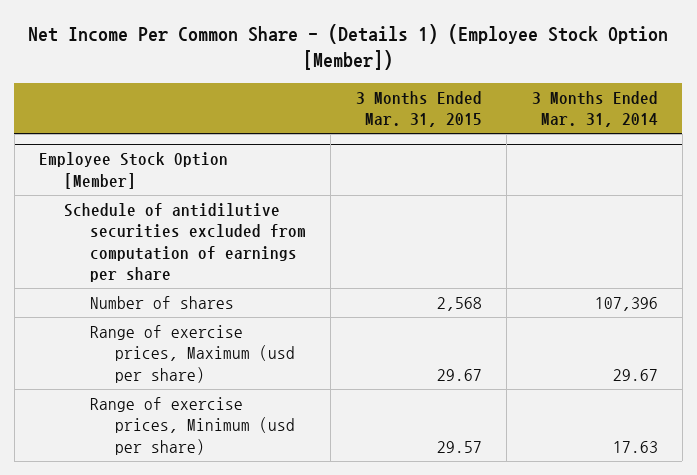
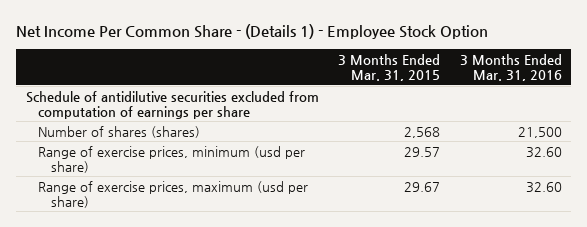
- Net Income Per Common Share - (Details 1) (Employee Stock Option [Member])
+ Net Income Per Common Share - (Details 1) - Employee Stock Option
- | 3 Months Ended Mar. 31, 2015 | 3 Months Ended Mar. 31, 2014
+ | 3 Months Ended Mar. 31, 2015 | 3 Months Ended Mar. 31, 2016
- Employee Stock Option [Member]
- Number of shares | 2,568 | 107,396
- Range of exercise prices, Maximum (usd per share) | 29.67 | 29.67
- Range of exercise prices, Minimum (usd per share) | 29.57 | 17.63
+ Number of shares (shares) | 2,568 | 21,500
+ Range of exercise prices, minimum (usd per share) | 29.57 | 32.60
+ Range of exercise prices, maximum (usd per share) | 29.67 | 32.60

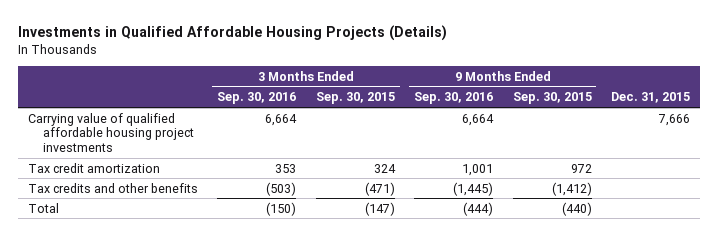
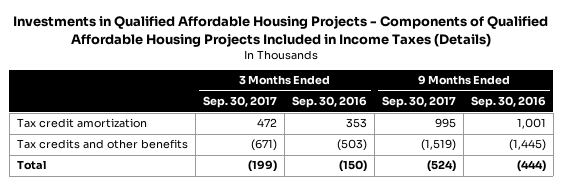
- Investments in Qualified Affordable Housing Projects (Details)
+ Investments in Qualified Affordable Housing Projects - Components of Qualified Affordable Housing Projects Included in Income Taxes (Details)
- | 3 Months Ended Sep. 30, 2016 | 3 Months Ended Sep. 30, 2015 | 9 Months Ended Sep. 30, 2016 | 9 Months Ended Sep. 30, 2015 | Dec. 31, 2015
+ | 3 Months Ended Sep. 30, 2017 | 3 Months Ended Sep. 30, 2016 | 9 Months Ended Sep. 30, 2017 | 9 Months Ended Sep. 30, 2016
- Carrying value of qualified affordable housing project investments | 6,664 | | 6,664 | | 7,666

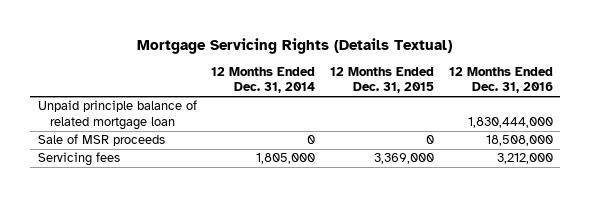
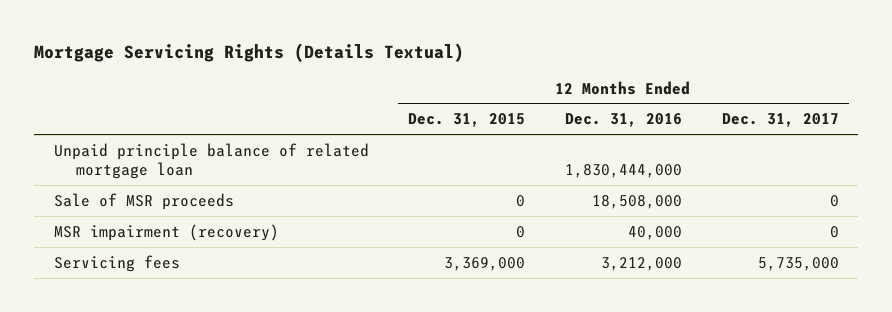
- | 12 Months Ended Dec. 31, 2014 | 12 Months Ended Dec. 31, 2015 | 12 Months Ended Dec. 31, 2016
+ | 12 Months Ended Dec. 31, 2015 | 12 Months Ended Dec. 31, 2016 | 12 Months Ended Dec. 31, 2017
+ MSR impairment (recovery) | 0 | 40,000 | 0

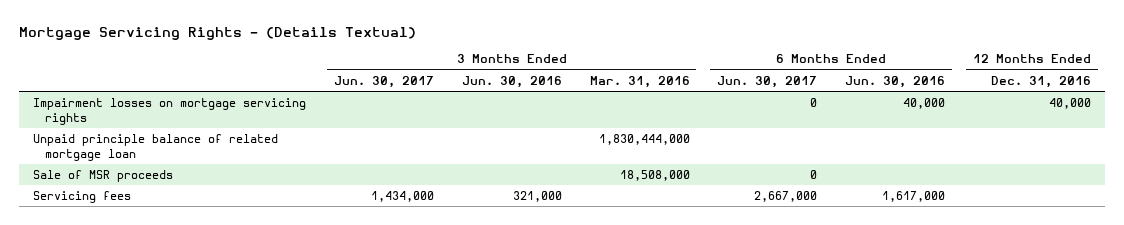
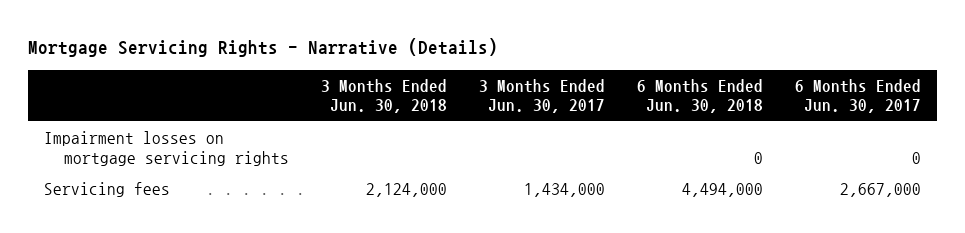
- Mortgage Servicing Rights - (Details Textual)
+ Mortgage Servicing Rights - Narrative (Details)
- | 3 Months Ended Jun. 30, 2017 | 3 Months Ended Jun. 30, 2016 | 3 Months Ended Mar. 31, 2016 | 6 Months Ended Jun. 30, 2017 | 6 Months Ended Jun. 30, 2016 | 12 Months Ended Dec. 31, 2016
+ | 3 Months Ended Jun. 30, 2018 | 3 Months Ended Jun. 30, 2017 | 6 Months Ended Jun. 30, 2018 | 6 Months Ended Jun. 30, 2017
- Unpaid principle balance of related mortgage loan | | | 1,830,444,000 | | |
- Sale of MSR proceeds | | | 18,508,000 | 0 | |

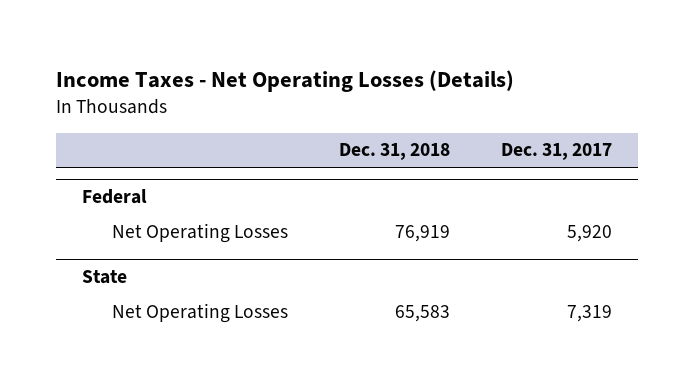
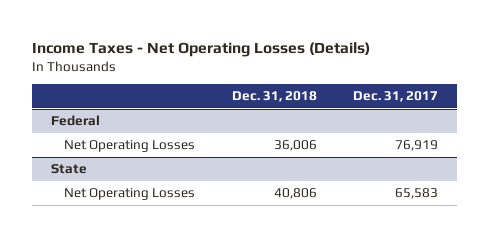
@ Federal
- Net Operating Losses | 76,919 | 5,920
+ Net Operating Losses | 36,006 | 76,919
@ State
- Net Operating Losses | 65,583 | 7,319
+ Net Operating Losses | 40,806 | 65,583

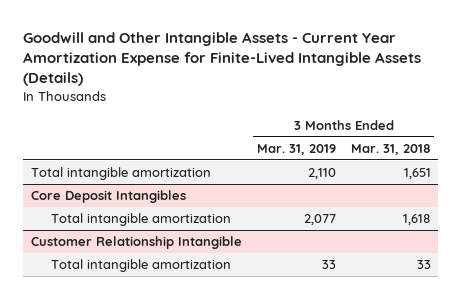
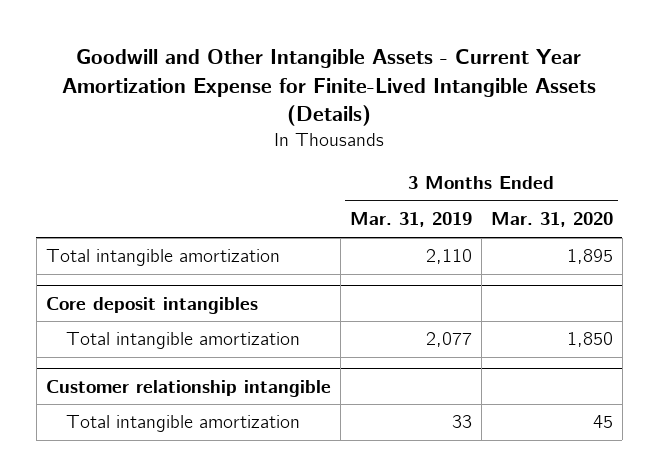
- | 3 Months Ended Mar. 31, 2019 | 3 Months Ended Mar. 31, 2018
+ | 3 Months Ended Mar. 31, 2019 | 3 Months Ended Mar. 31, 2020
- Core Deposit Intangibles
+ Core deposit intangibles
- Customer Relationship Intangible
+ Customer relationship intangible

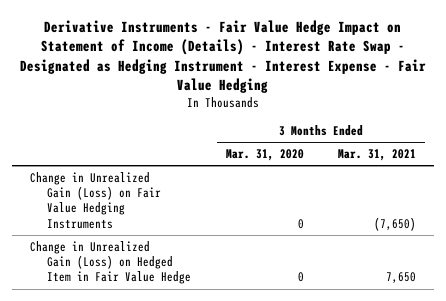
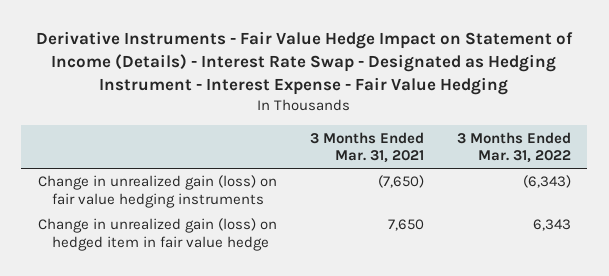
- | 3 Months Ended Mar. 31, 2020 | 3 Months Ended Mar. 31, 2021
+ | 3 Months Ended Mar. 31, 2021 | 3 Months Ended Mar. 31, 2022
- Change in Unrealized Gain (Loss) on Fair Value Hedging Instruments | 0 | (7,650)
- Change in Unrealized Gain (Loss) on Hedged Item in Fair Value Hedge | 0 | 7,650
+ Change in unrealized gain (loss) on fair value hedging instruments | (7,650) | (6,343)
+ Change in unrealized gain (loss) on hedged item in fair value hedge | 7,650 | 6,343

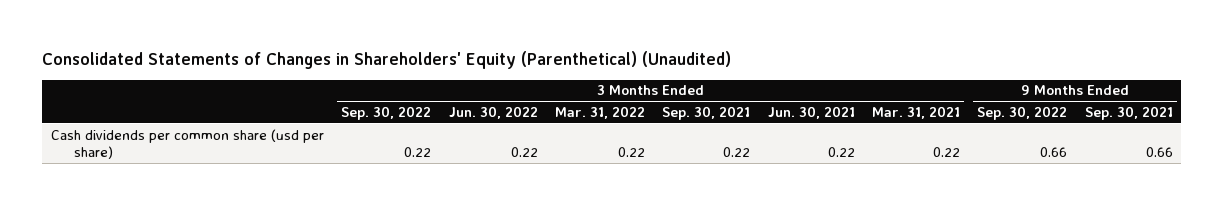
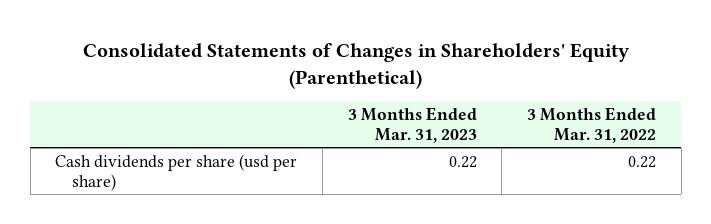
- Consolidated Statements of Changes in Shareholders' Equity (Parenthetical) (Unaudited)
+ Consolidated Statements of Changes in Shareholders' Equity (Parenthetical)
- | 3 Months Ended Sep. 30, 2022 | 3 Months Ended Jun. 30, 2022 | 3 Months Ended Mar. 31, 2022 | 3 Months Ended Sep. 30, 2021 | 3 Months Ended Jun. 30, 2021 | 3 Months Ended Mar. 31, 2021 | 9 Months Ended Sep. 30, 2022 | 9 Months Ended Sep. 30, 2021
+ | 3 Months Ended Mar. 31, 2023 | 3 Months Ended Mar. 31, 2022
- Cash dividends per common share (usd per share) | 0.22 | 0.22 | 0.22 | 0.22 | 0.22 | 0.22 | 0.66 | 0.66
+ Cash dividends per share (usd per share) | 0.22 | 0.22

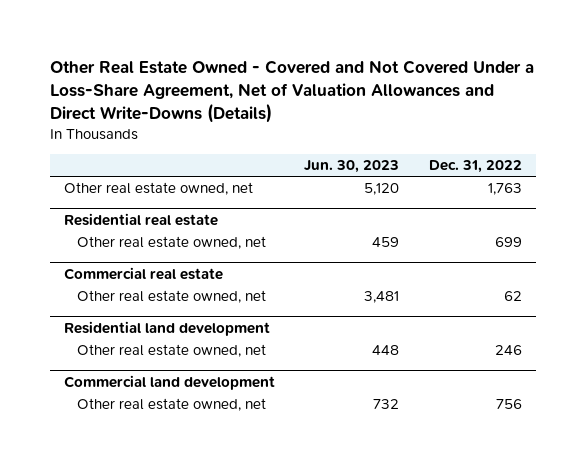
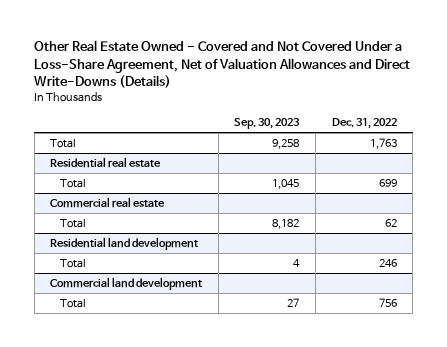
- | Jun. 30, 2023 | Dec. 31, 2022
+ | Sep. 30, 2023 | Dec. 31, 2022
- Other real estate owned, net | 5,120 | 1,763
+ Total | 9,258 | 1,763
@ Residential real estate
- Other real estate owned, net | 459 | 699
+ Total | 1,045 | 699
@ Commercial real estate
- Other real estate owned, net | 3,481 | 62
+ Total | 8,182 | 62
@ Residential land development
- Other real estate owned, net | 448 | 246
+ Total | 4 | 246
@ Commercial land development
- Other real estate owned, net | 732 | 756
+ Total | 27 | 756

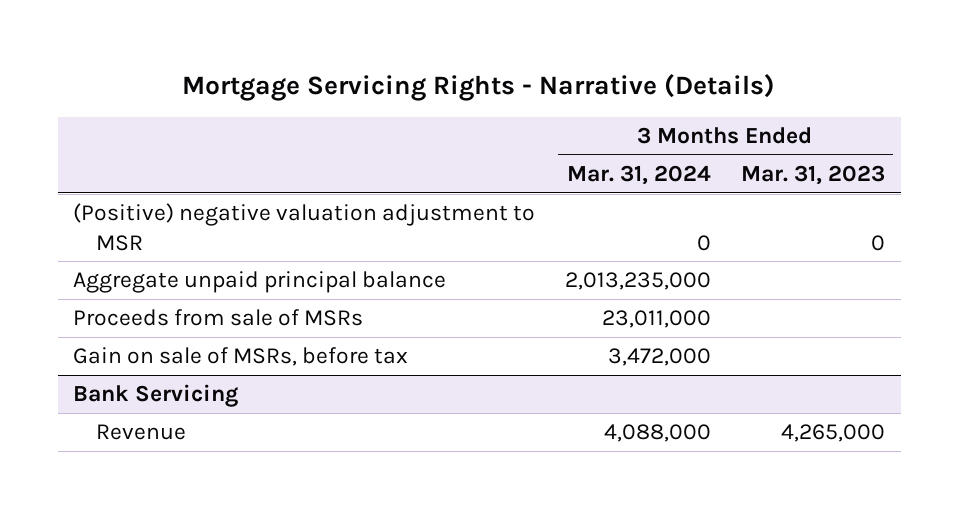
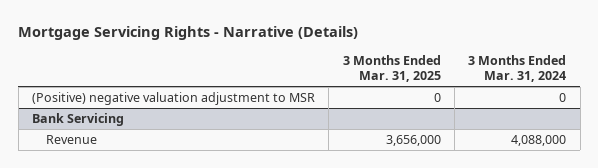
- | 3 Months Ended Mar. 31, 2024 | 3 Months Ended Mar. 31, 2023
+ | 3 Months Ended Mar. 31, 2025 | 3 Months Ended Mar. 31, 2024
- Aggregate unpaid principal balance | 2,013,235,000 |
- Proceeds from sale of MSRs | 23,011,000 |
- Gain on sale of MSRs, before tax | 3,472,000 |

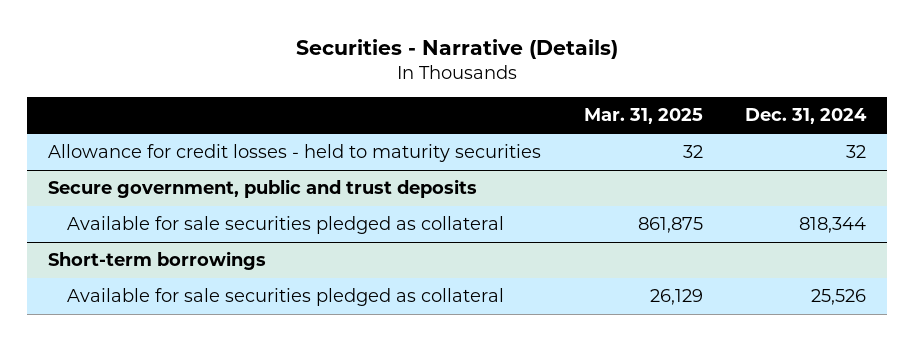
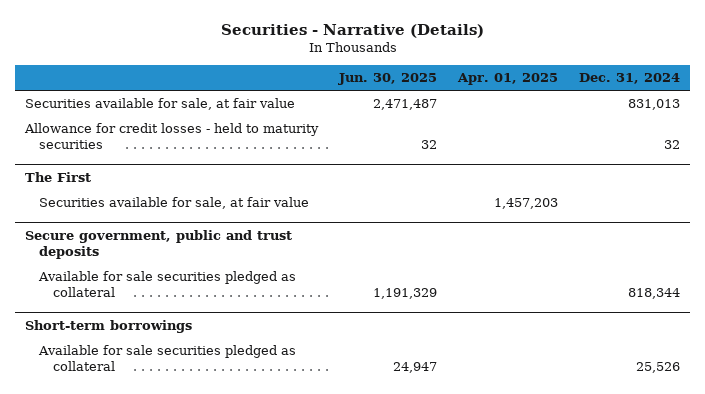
- | Mar. 31, 2025 | Dec. 31, 2024
+ | Jun. 30, 2025 | Apr. 01, 2025 | Dec. 31, 2024
+ Securities available for sale, at fair value | 2,471,487 | | 831,013
+ The First
+ Securities available for sale, at fair value | | 1,457,203 |

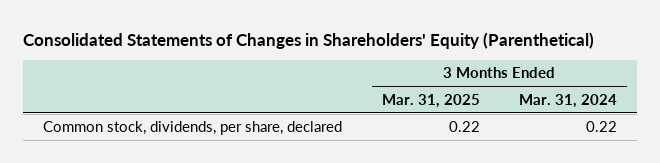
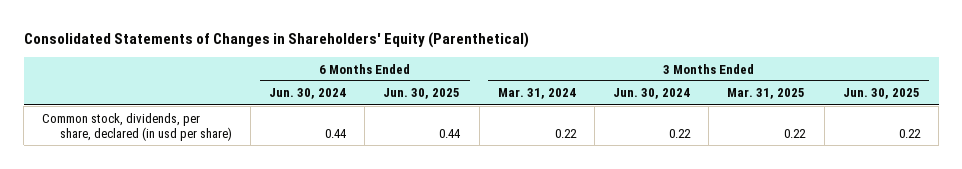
- | 3 Months Ended Mar. 31, 2025 | 3 Months Ended Mar. 31, 2024
+ | 6 Months Ended Jun. 30, 2024 | 6 Months Ended Jun. 30, 2025 | 3 Months Ended Mar. 31, 2024 | 3 Months Ended Jun. 30, 2024 | 3 Months Ended Mar. 31, 2025 | 3 Months Ended Jun. 30, 2025
- Common stock, dividends, per share, declared | 0.22 | 0.22
+ Common stock, dividends, per share, declared (in usd per share) | 0.44 | 0.44 | 0.22 | 0.22 | 0.22 | 0.22

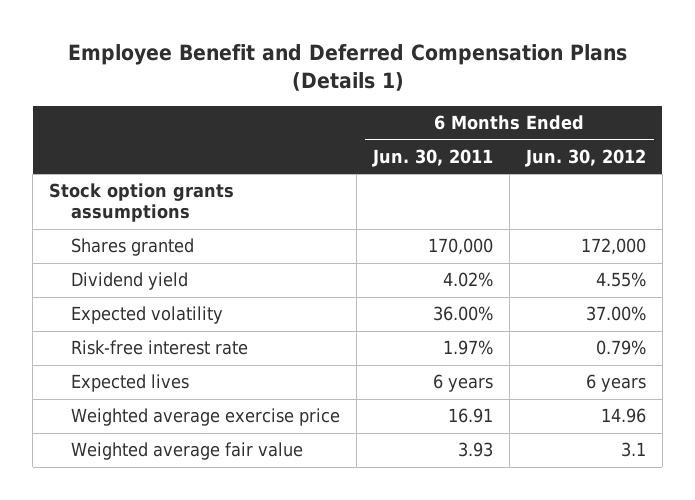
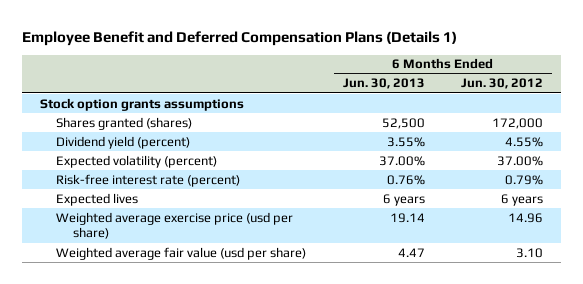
- | 6 Months Ended Jun. 30, 2011 | 6 Months Ended Jun. 30, 2012
+ | 6 Months Ended Jun. 30, 2013 | 6 Months Ended Jun. 30, 2012
- Shares granted | 170,000 | 172,000
- Dividend yield | 4.02% | 4.55%
- Expected volatility | 36.00% | 37.00%
- Risk-free interest rate | 1.97% | 0.79%
+ Shares granted (shares) | 52,500 | 172,000
+ Dividend yield (percent) | 3.55% | 4.55%
+ Expected volatility (percent) | 37.00% | 37.00%
+ Risk-free interest rate (percent) | 0.76% | 0.79%
- Weighted average exercise price | 16.91 | 14.96
- Weighted average fair value | 3.93 | 3.1
+ Weighted average exercise price (usd per share) | 19.14 | 14.96
+ Weighted average fair value (usd per share) | 4.47 | 3.10

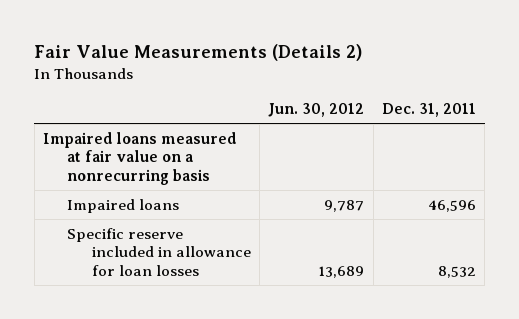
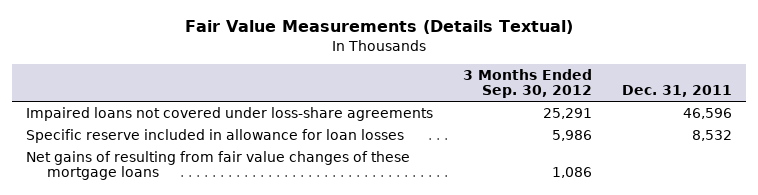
- Fair Value Measurements (Details 2)
+ Fair Value Measurements (Details Textual)
- | Jun. 30, 2012 | Dec. 31, 2011
+ | 3 Months Ended Sep. 30, 2012 | Dec. 31, 2011
- Impaired loans measured at fair value on a nonrecurring basis
- Impaired loans | 9,787 | 46,596
+ Impaired loans not covered under loss-share agreements | 25,291 | 46,596
+ Net gains of resulting from fair value changes of these mortgage loans | 1,086 |

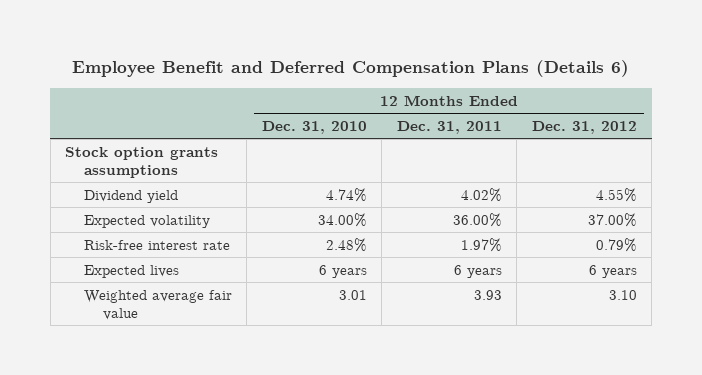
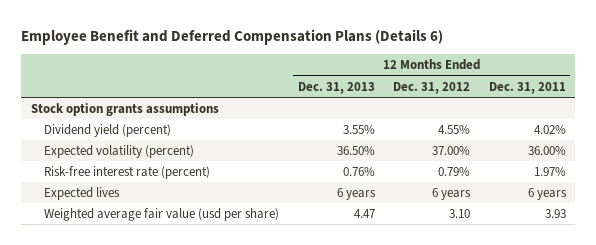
- | 12 Months Ended Dec. 31, 2010 | 12 Months Ended Dec. 31, 2011 | 12 Months Ended Dec. 31, 2012
+ | 12 Months Ended Dec. 31, 2013 | 12 Months Ended Dec. 31, 2012 | 12 Months Ended Dec. 31, 2011
- Dividend yield | 4.74% | 4.02% | 4.55%
- Expected volatility | 34.00% | 36.00% | 37.00%
- Risk-free interest rate | 2.48% | 1.97% | 0.79%
+ Dividend yield (percent) | 3.55% | 4.55% | 4.02%
+ Expected volatility (percent) | 36.50% | 37.00% | 36.00%
+ Risk-free interest rate (percent) | 0.76% | 0.79% | 1.97%
- Weighted average fair value | 3.01 | 3.93 | 3.10
+ Weighted average fair value (usd per share) | 4.47 | 3.10 | 3.93

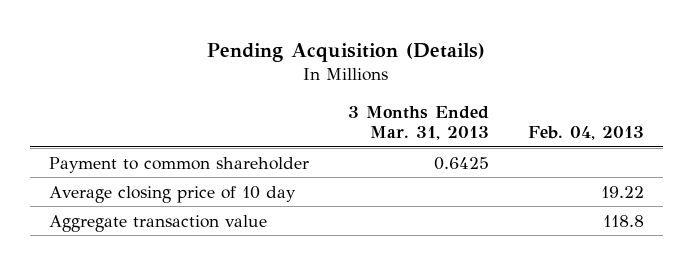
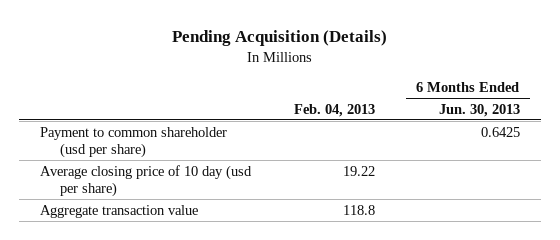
- | 3 Months Ended Mar. 31, 2013 | Feb. 04, 2013
+ | Feb. 04, 2013 | 6 Months Ended Jun. 30, 2013
- Payment to common shareholder | 0.6425 |
- Average closing price of 10 day | | 19.22
+ Payment to common shareholder (usd per share) | | 0.6425
+ Average closing price of 10 day (usd per share) | 19.22 |

